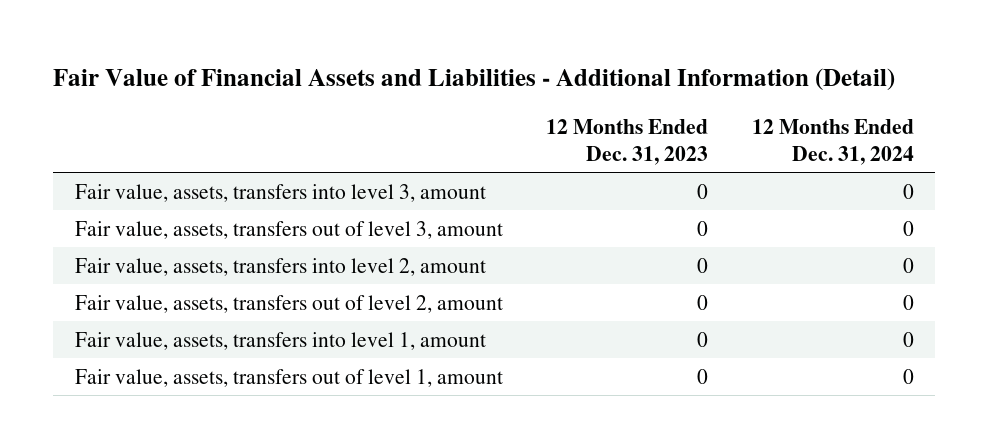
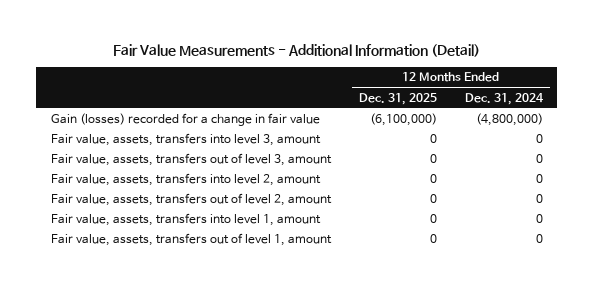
- Fair Value of Financial Assets and Liabilities - Additional Information (Detail)
+ Fair Value Measurements - Additional Information (Detail)
- | 12 Months Ended Dec. 31, 2023 | 12 Months Ended Dec. 31, 2024
+ | 12 Months Ended Dec. 31, 2025 | 12 Months Ended Dec. 31, 2024
+ Gain (losses) recorded for a change in fair value | (6,100,000) | (4,800,000)

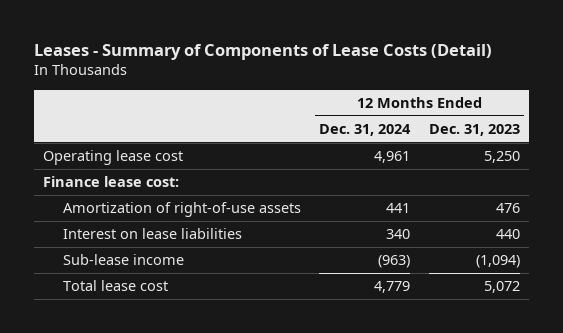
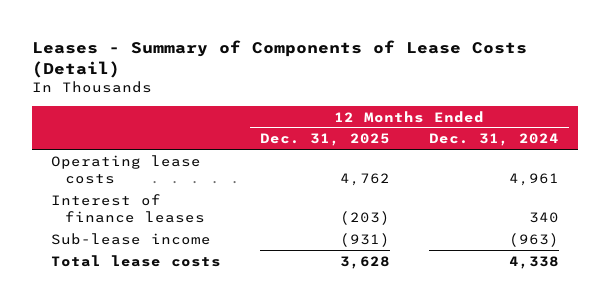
- | 12 Months Ended Dec. 31, 2024 | 12 Months Ended Dec. 31, 2023
+ | 12 Months Ended Dec. 31, 2025 | 12 Months Ended Dec. 31, 2024
- Operating lease cost | 4,961 | 5,250
- Finance lease cost:
- Amortization of right-of-use assets | 441 | 476
- Interest on lease liabilities | 340 | 440
+ Operating lease costs | 4,762 | 4,961
+ Interest of finance leases | (203) | 340
- Total lease cost | 4,779 | 5,072
+ Total lease costs | 3,628 | 4,338

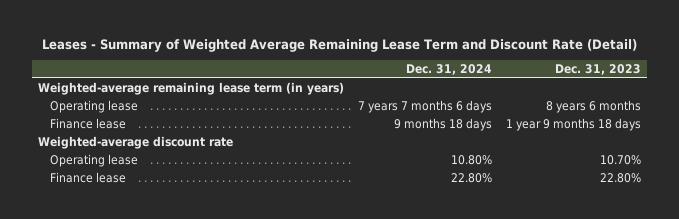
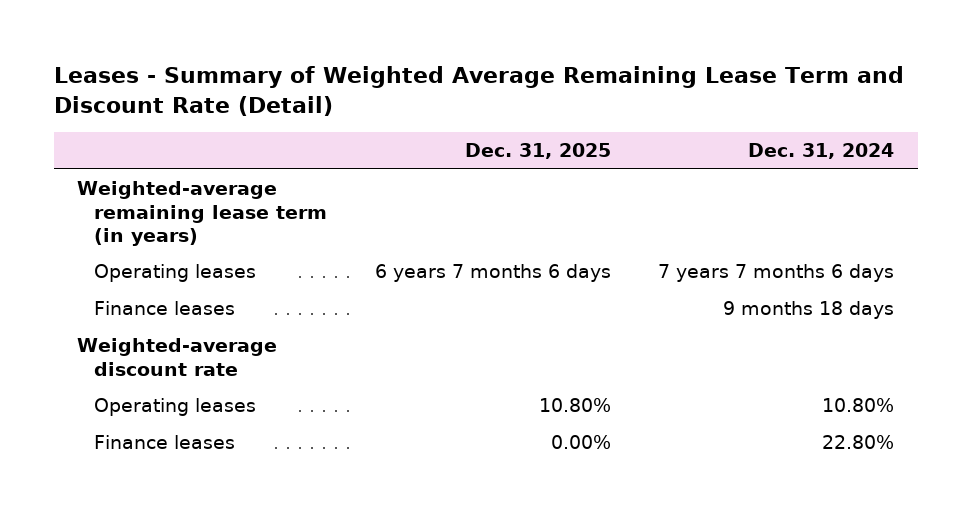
- | Dec. 31, 2024 | Dec. 31, 2023
+ | Dec. 31, 2025 | Dec. 31, 2024
- Operating lease | 7 years 7 months 6 days | 8 years 6 months
- Finance lease | 9 months 18 days | 1 year 9 months 18 days
+ Operating leases | 6 years 7 months 6 days | 7 years 7 months 6 days
+ Finance leases | | 9 months 18 days
- Operating lease | 10.80% | 10.70%
- Finance lease | 22.80% | 22.80%
+ Operating leases | 10.80% | 10.80%
+ Finance leases | 0.00% | 22.80%

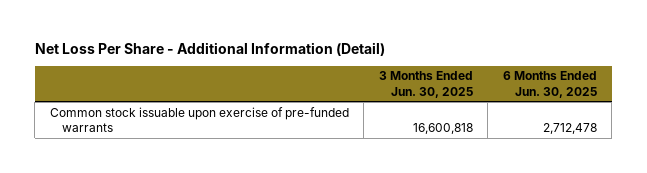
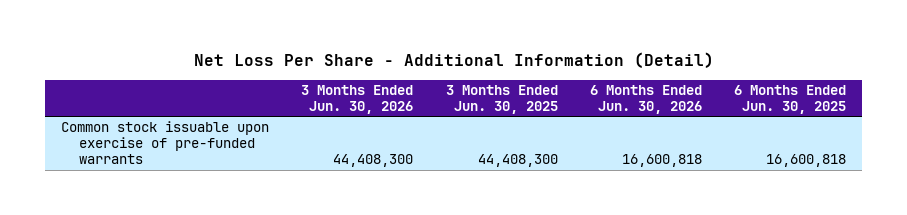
- | 3 Months Ended Jun. 30, 2025 | 6 Months Ended Jun. 30, 2025
+ | 3 Months Ended Jun. 30, 2026 | 3 Months Ended Jun. 30, 2025 | 6 Months Ended Jun. 30, 2026 | 6 Months Ended Jun. 30, 2025
- Common stock issuable upon exercise of pre-funded warrants | 16,600,818 | 2,712,478
+ Common stock issuable upon exercise of pre-funded warrants | 44,408,300 | 44,408,300 | 16,600,818 | 16,600,818

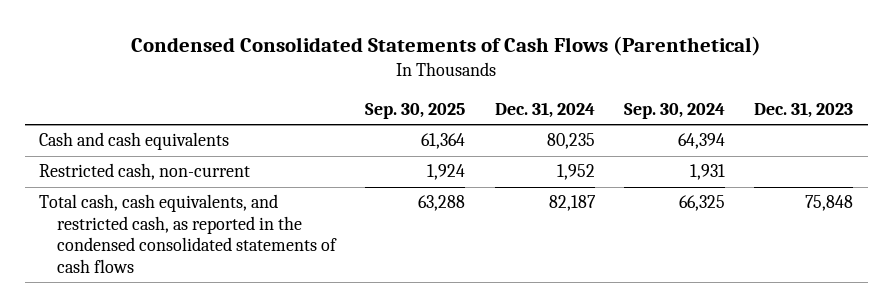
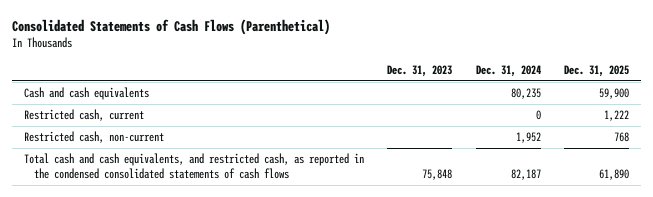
- Condensed Consolidated Statements of Cash Flows (Parenthetical)
+ Consolidated Statements of Cash Flows (Parenthetical)
- | Sep. 30, 2025 | Dec. 31, 2024 | Sep. 30, 2024 | Dec. 31, 2023
+ | Dec. 31, 2023 | Dec. 31, 2024 | Dec. 31, 2025
+ Restricted cash, current | | 0 | 1,222
- Total cash, cash equivalents, and restricted cash, as reported in the condensed consolidated statements of cash flows | 63,288 | 82,187 | 66,325 | 75,848
+ Total cash and cash equivalents, and restricted cash, as reported in the condensed consolidated statements of cash flows | 75,848 | 82,187 | 61,890

